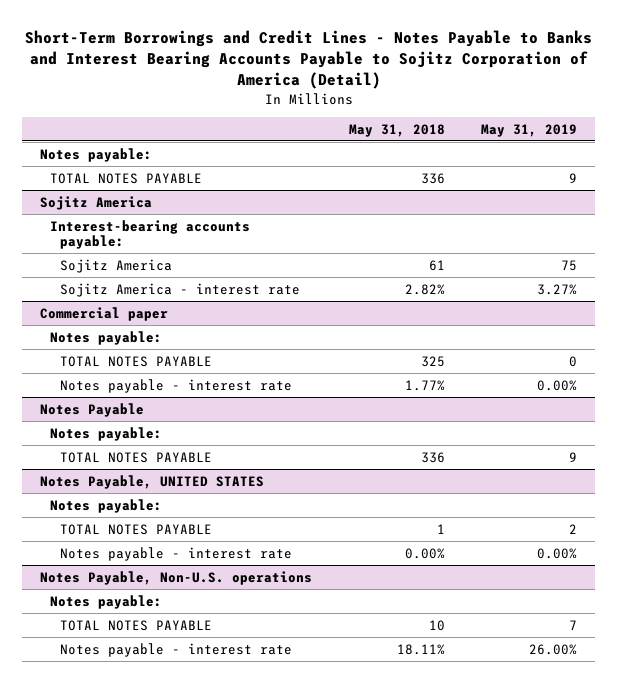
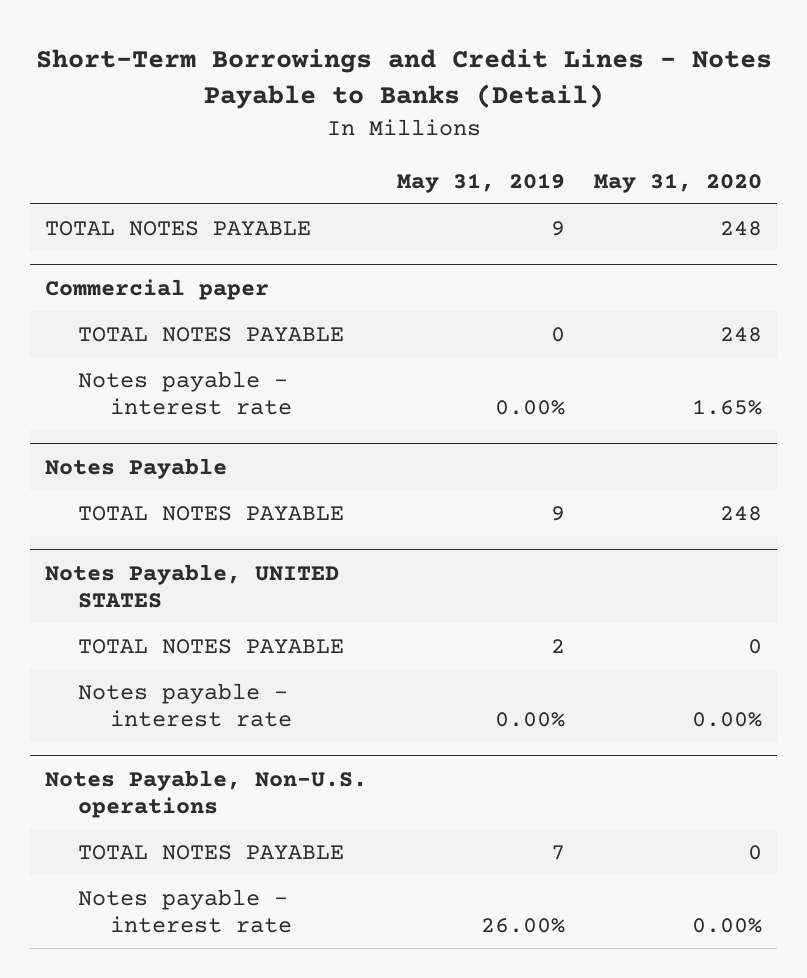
- Short-Term Borrowings and Credit Lines - Notes Payable to Banks and Interest Bearing Accounts Payable to Sojitz Corporation of America (Detail)
+ Short-Term Borrowings and Credit Lines - Notes Payable to Banks (Detail)
- | May 31, 2018 | May 31, 2019
+ | May 31, 2019 | May 31, 2020
- Notes payable:
- Sojitz America
- Interest-bearing accounts payable:
- Sojitz America | 61 | 75
- Sojitz America - interest rate | 2.82% | 3.27%
@ Commercial paper
- Notes payable:
@ Notes Payable
- Notes payable:
@ Notes Payable, UNITED STATES
- Notes payable:
@ Notes Payable, Non-U.S. operations
- Notes payable:

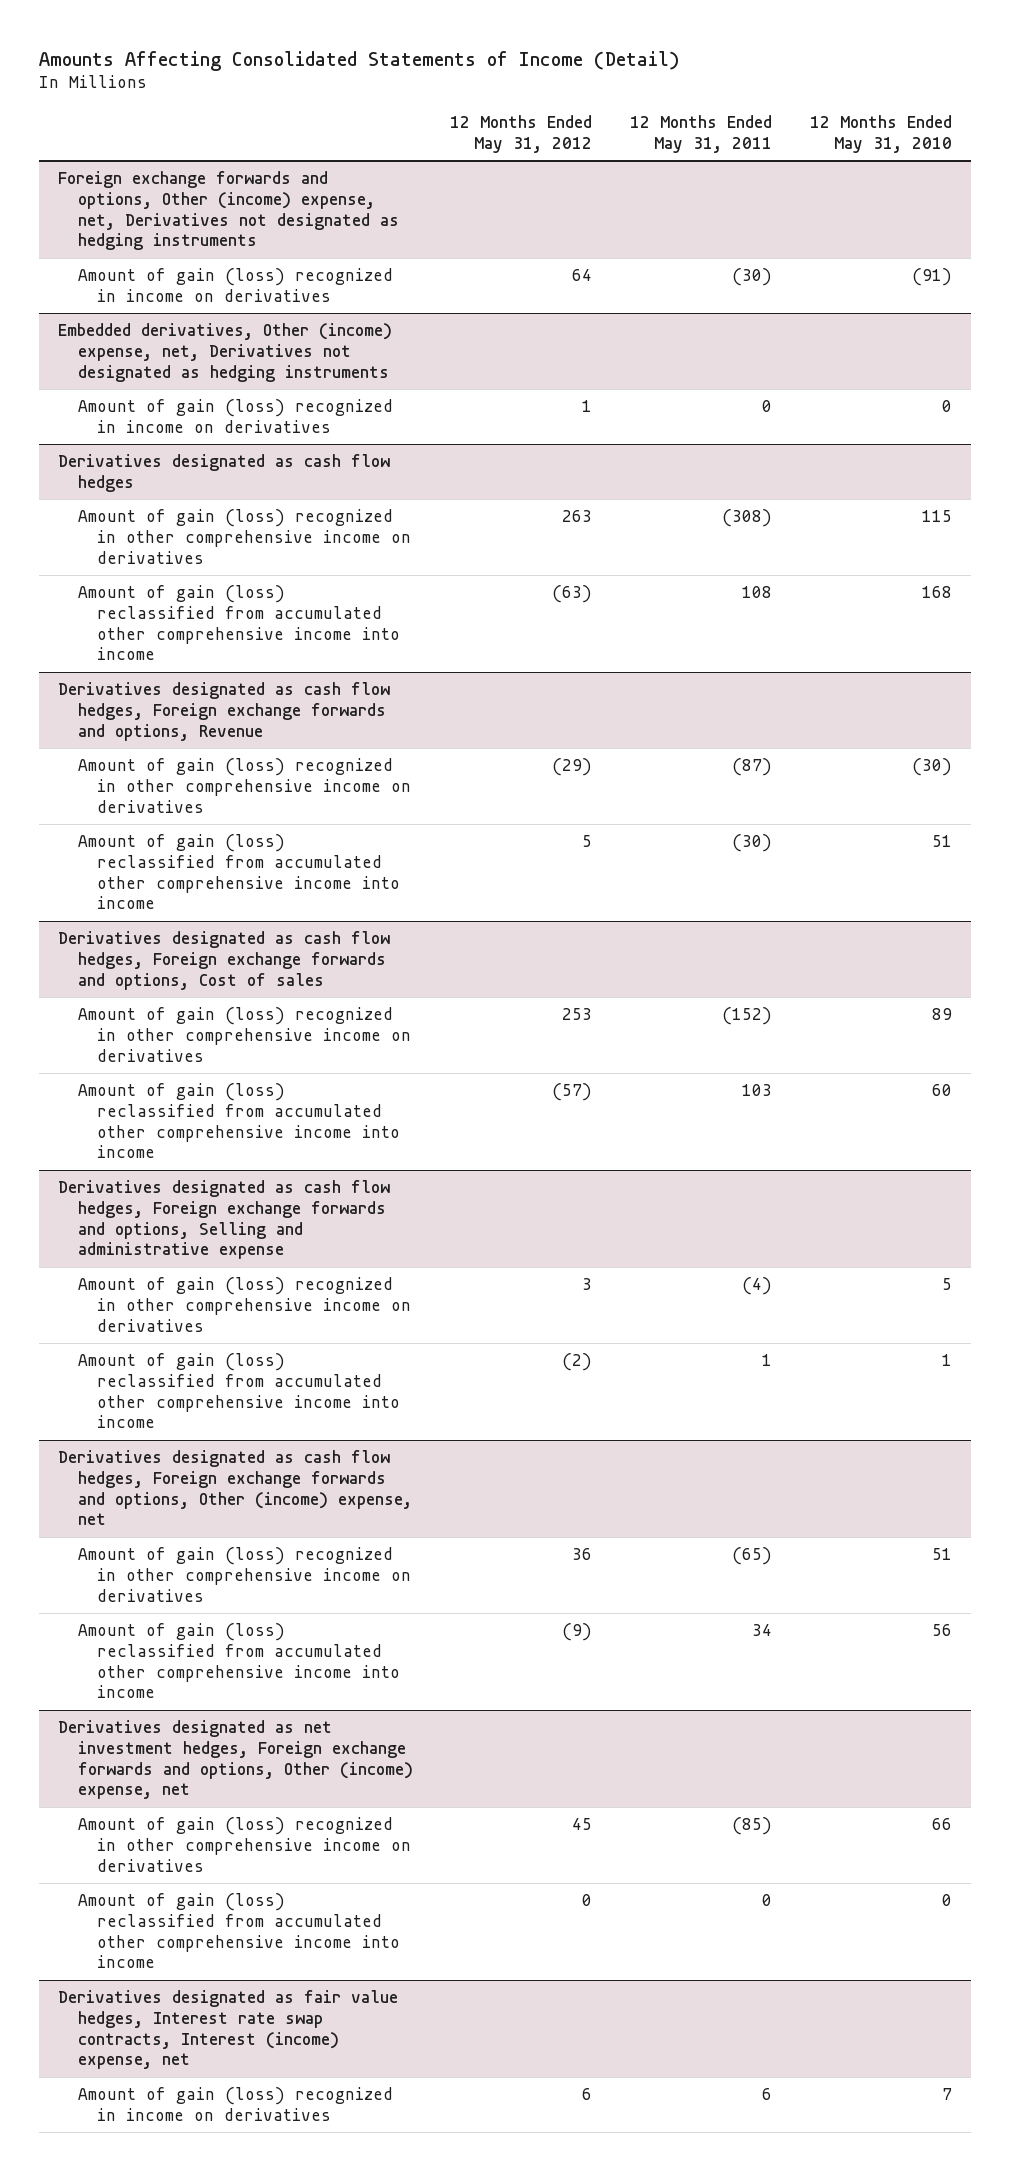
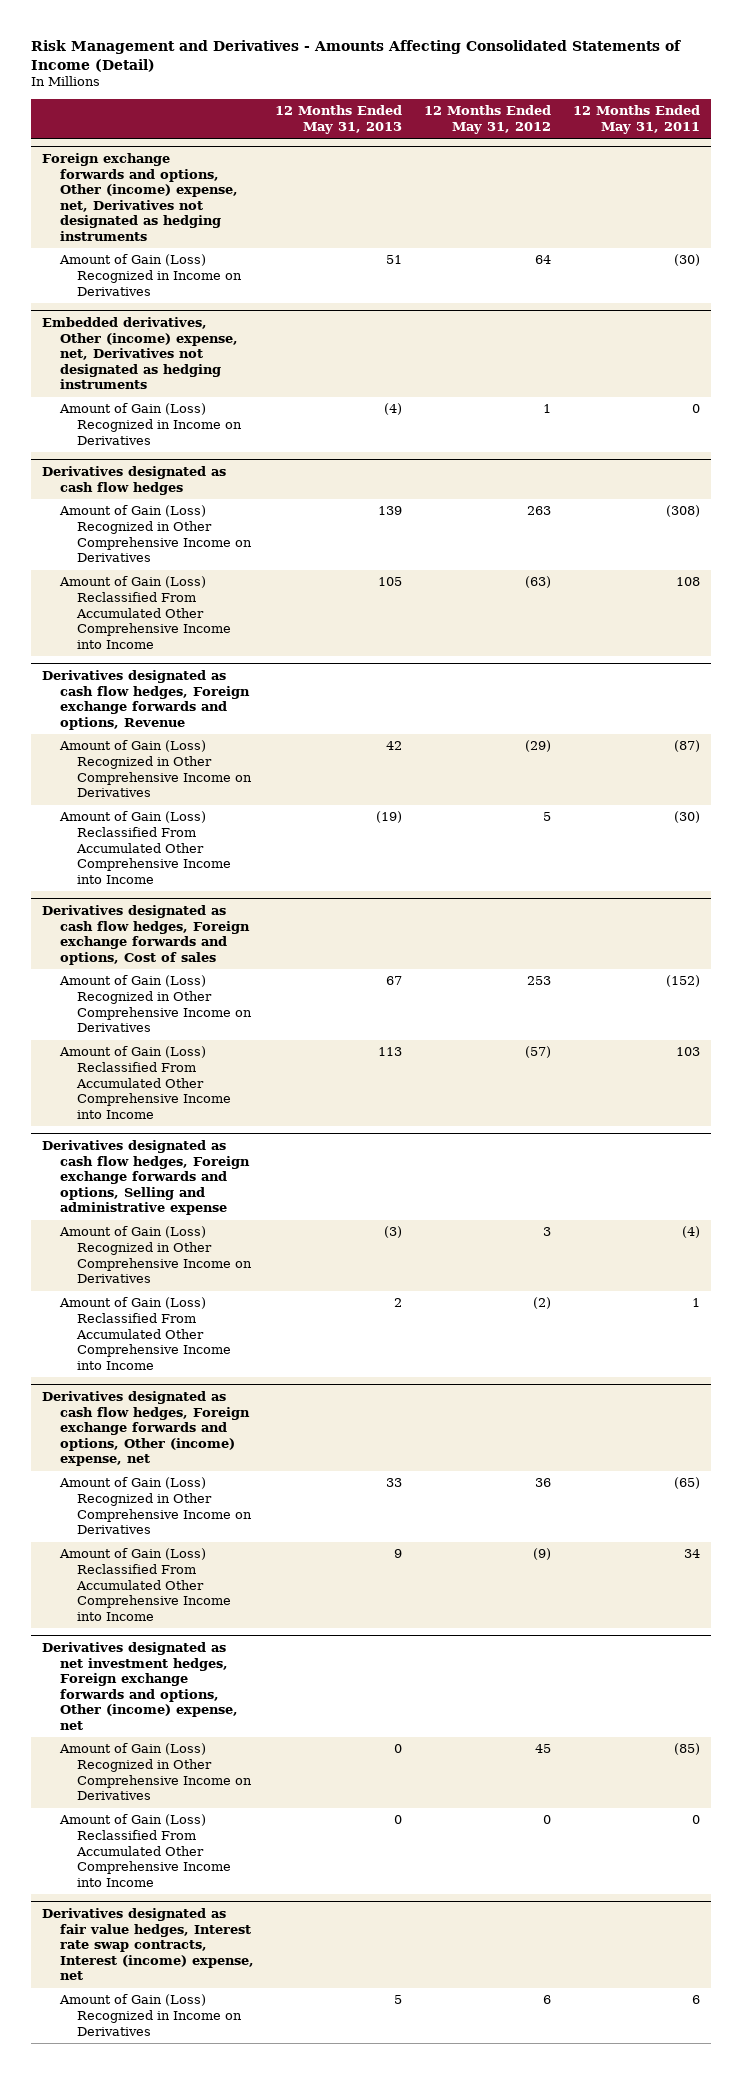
- Amounts Affecting Consolidated Statements of Income (Detail)
+ Risk Management and Derivatives - Amounts Affecting Consolidated Statements of Income (Detail)
- | 12 Months Ended May 31, 2012 | 12 Months Ended May 31, 2011 | 12 Months Ended May 31, 2010
+ | 12 Months Ended May 31, 2013 | 12 Months Ended May 31, 2012 | 12 Months Ended May 31, 2011
@ Foreign exchange forwards and options, Other (income) expense, net, Derivatives not designated as hedging instruments
- Amount of gain (loss) recognized in income on derivatives | 64 | (30) | (91)
+ Amount of Gain (Loss) Recognized in Income on Derivatives | 51 | 64 | (30)
@ Embedded derivatives, Other (income) expense, net, Derivatives not designated as hedging instruments
- Amount of gain (loss) recognized in income on derivatives | 1 | 0 | 0
+ Amount of Gain (Loss) Recognized in Income on Derivatives | (4) | 1 | 0
@ Derivatives designated as cash flow hedges
- Amount of gain (loss) recognized in other comprehensive income on derivatives | 263 | (308) | 115
- Amount of gain (loss) reclassified from accumulated other comprehensive income into income | (63) | 108 | 168
+ Amount of Gain (Loss) Recognized in Other Comprehensive Income on Derivatives | 139 | 263 | (308)
+ Amount of Gain (Loss) Reclassified From Accumulated Other Comprehensive Income into Income | 105 | (63) | 108
@ Derivatives designated as cash flow hedges, Foreign exchange forwards and options, Revenue
- Amount of gain (loss) recognized in other comprehensive income on derivatives | (29) | (87) | (30)
- Amount of gain (loss) reclassified from accumulated other comprehensive income into income | 5 | (30) | 51
+ Amount of Gain (Loss) Recognized in Other Comprehensive Income on Derivatives | 42 | (29) | (87)
+ Amount of Gain (Loss) Reclassified From Accumulated Other Comprehensive Income into Income | (19) | 5 | (30)
@ Derivatives designated as cash flow hedges, Foreign exchange forwards and options, Cost of sales
- Amount of gain (loss) recognized in other comprehensive income on derivatives | 253 | (152) | 89
- Amount of gain (loss) reclassified from accumulated other comprehensive income into income | (57) | 103 | 60
+ Amount of Gain (Loss) Recognized in Other Comprehensive Income on Derivatives | 67 | 253 | (152)
+ Amount of Gain (Loss) Reclassified From Accumulated Other Comprehensive Income into Income | 113 | (57) | 103
@ Derivatives designated as cash flow hedges, Foreign exchange forwards and options, Selling and administrative expense
- Amount of gain (loss) recognized in other comprehensive income on derivatives | 3 | (4) | 5
- Amount of gain (loss) reclassified from accumulated other comprehensive income into income | (2) | 1 | 1
+ Amount of Gain (Loss) Recognized in Other Comprehensive Income on Derivatives | (3) | 3 | (4)
+ Amount of Gain (Loss) Reclassified From Accumulated Other Comprehensive Income into Income | 2 | (2) | 1
@ Derivatives designated as cash flow hedges, Foreign exchange forwards and options, Other (income) expense, net
- Amount of gain (loss) recognized in other comprehensive income on derivatives | 36 | (65) | 51
- Amount of gain (loss) reclassified from accumulated other comprehensive income into income | (9) | 34 | 56
+ Amount of Gain (Loss) Recognized in Other Comprehensive Income on Derivatives | 33 | 36 | (65)
+ Amount of Gain (Loss) Reclassified From Accumulated Other Comprehensive Income into Income | 9 | (9) | 34
@ Derivatives designated as net investment hedges, Foreign exchange forwards and options, Other (income) expense, net
- Amount of gain (loss) recognized in other comprehensive income on derivatives | 45 | (85) | 66
- Amount of gain (loss) reclassified from accumulated other comprehensive income into income | 0 | 0 | 0
+ Amount of Gain (Loss) Recognized in Other Comprehensive Income on Derivatives | 0 | 45 | (85)
+ Amount of Gain (Loss) Reclassified From Accumulated Other Comprehensive Income into Income | 0 | 0 | 0
@ Derivatives designated as fair value hedges, Interest rate swap contracts, Interest (income) expense, net
- Amount of gain (loss) recognized in income on derivatives | 6 | 6 | 7
+ Amount of Gain (Loss) Recognized in Income on Derivatives | 5 | 6 | 6

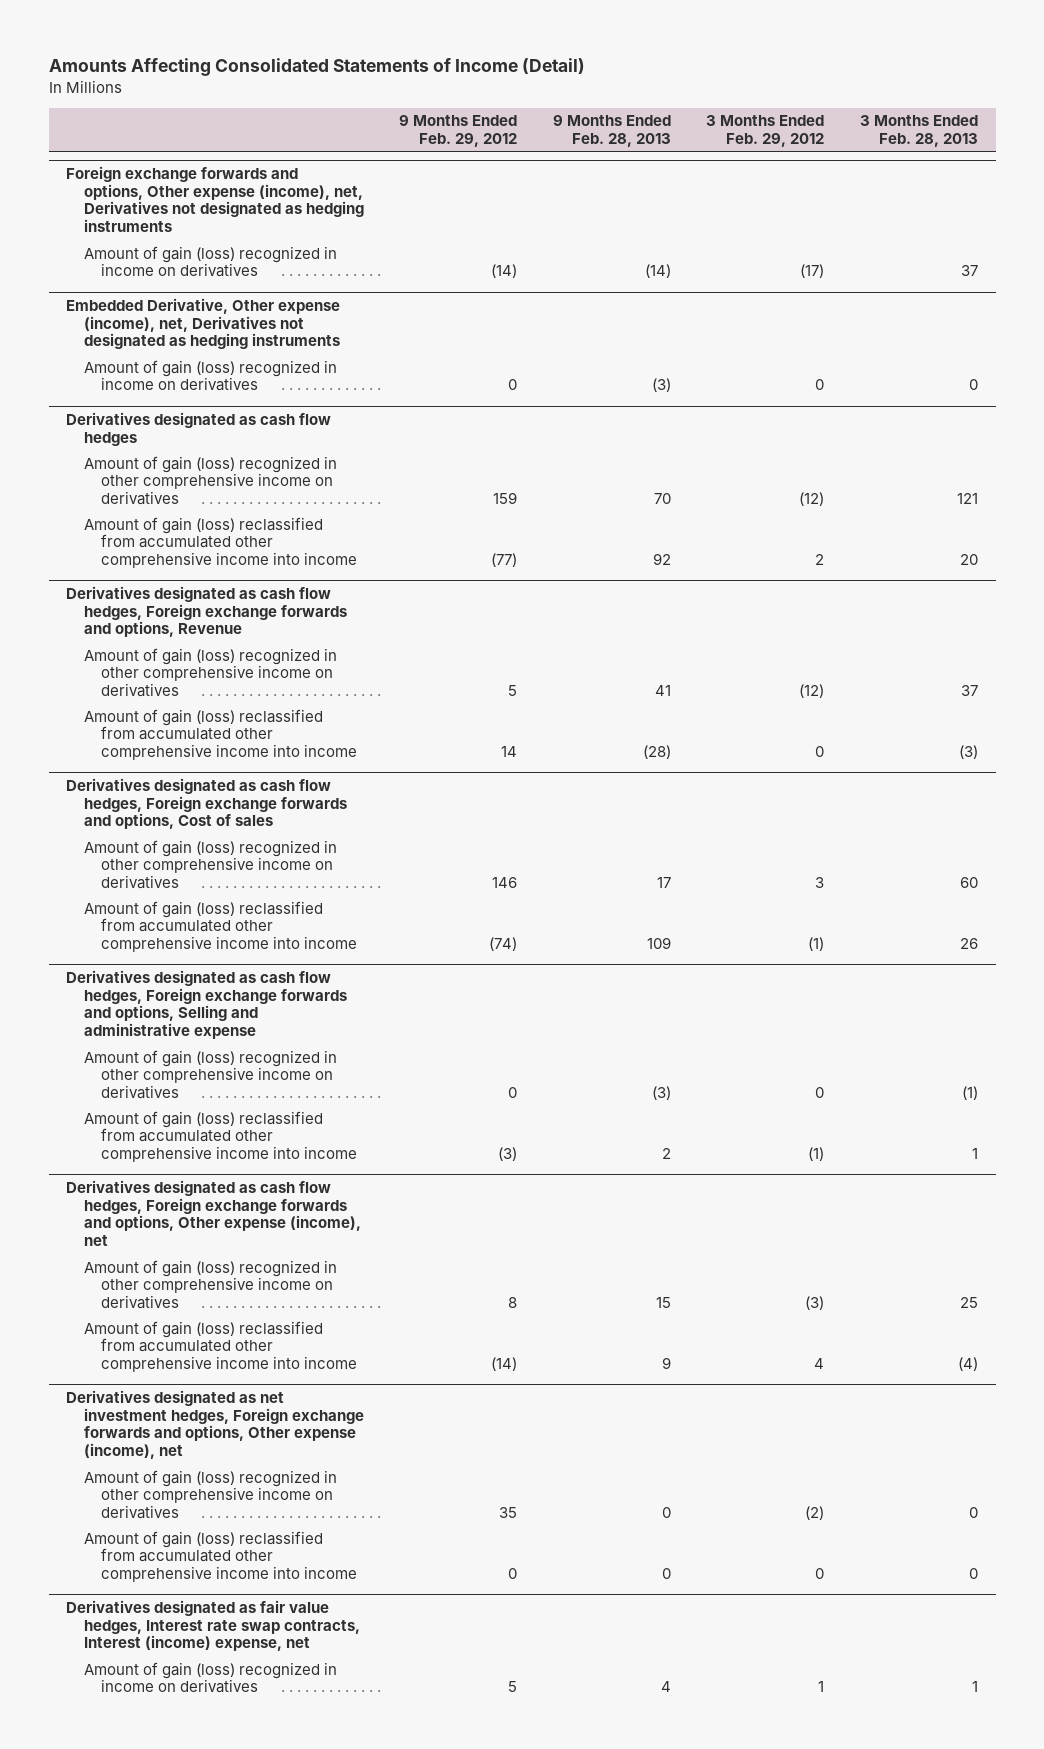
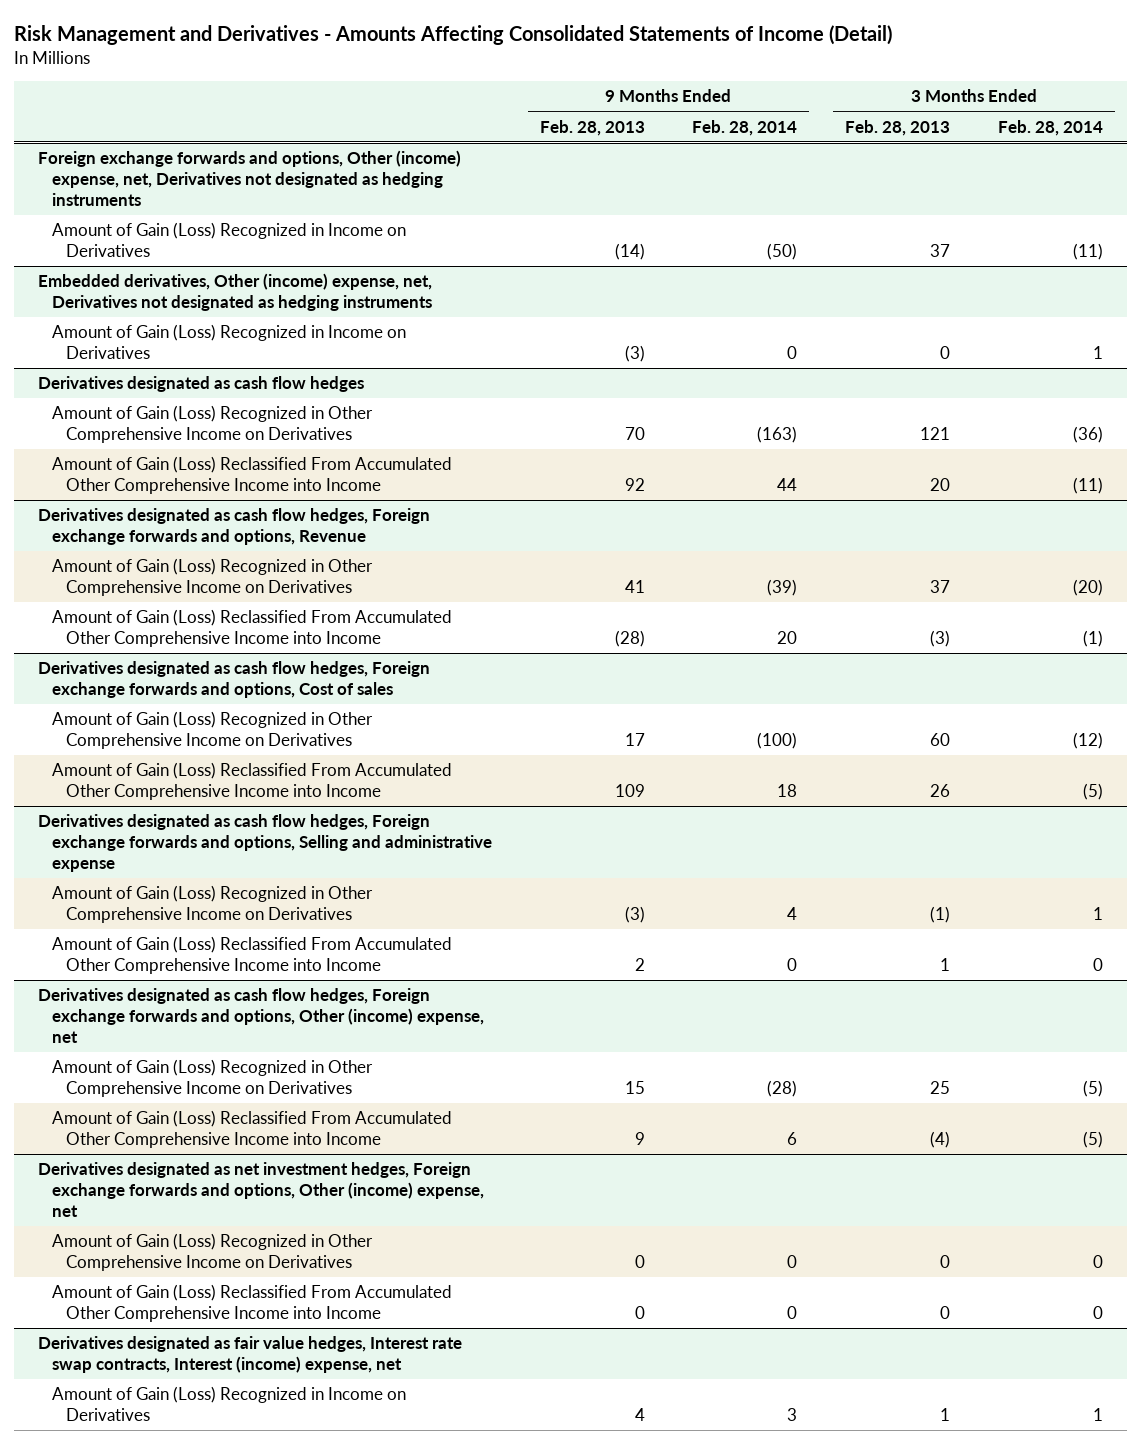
- Amounts Affecting Consolidated Statements of Income (Detail)
+ Risk Management and Derivatives - Amounts Affecting Consolidated Statements of Income (Detail)
- | 9 Months Ended Feb. 29, 2012 | 9 Months Ended Feb. 28, 2013 | 3 Months Ended Feb. 29, 2012 | 3 Months Ended Feb. 28, 2013
+ | 9 Months Ended Feb. 28, 2013 | 9 Months Ended Feb. 28, 2014 | 3 Months Ended Feb. 28, 2013 | 3 Months Ended Feb. 28, 2014
- Foreign exchange forwards and options, Other expense (income), net, Derivatives not designated as hedging instruments
- Amount of gain (loss) recognized in income on derivatives | (14) | (14) | (17) | 37
- Embedded Derivative, Other expense (income), net, Derivatives not designated as hedging instruments
- Amount of gain (loss) recognized in income on derivatives | 0 | (3) | 0 | 0
+ Foreign exchange forwards and options, Other (income) expense, net, Derivatives not designated as hedging instruments
+ Amount of Gain (Loss) Recognized in Income on Derivatives | (14) | (50) | 37 | (11)
+ Embedded derivatives, Other (income) expense, net, Derivatives not designated as hedging instruments
+ Amount of Gain (Loss) Recognized in Income on Derivatives | (3) | 0 | 0 | 1
@ Derivatives designated as cash flow hedges
- Amount of gain (loss) recognized in other comprehensive income on derivatives | 159 | 70 | (12) | 121
- Amount of gain (loss) reclassified from accumulated other comprehensive income into income | (77) | 92 | 2 | 20
+ Amount of Gain (Loss) Recognized in Other Comprehensive Income on Derivatives | 70 | (163) | 121 | (36)
+ Amount of Gain (Loss) Reclassified From Accumulated Other Comprehensive Income into Income | 92 | 44 | 20 | (11)
@ Derivatives designated as cash flow hedges, Foreign exchange forwards and options, Revenue
- Amount of gain (loss) recognized in other comprehensive income on derivatives | 5 | 41 | (12) | 37
- Amount of gain (loss) reclassified from accumulated other comprehensive income into income | 14 | (28) | 0 | (3)
+ Amount of Gain (Loss) Recognized in Other Comprehensive Income on Derivatives | 41 | (39) | 37 | (20)
+ Amount of Gain (Loss) Reclassified From Accumulated Other Comprehensive Income into Income | (28) | 20 | (3) | (1)
@ Derivatives designated as cash flow hedges, Foreign exchange forwards and options, Cost of sales
- Amount of gain (loss) recognized in other comprehensive income on derivatives | 146 | 17 | 3 | 60
- Amount of gain (loss) reclassified from accumulated other comprehensive income into income | (74) | 109 | (1) | 26
+ Amount of Gain (Loss) Recognized in Other Comprehensive Income on Derivatives | 17 | (100) | 60 | (12)
+ Amount of Gain (Loss) Reclassified From Accumulated Other Comprehensive Income into Income | 109 | 18 | 26 | (5)
@ Derivatives designated as cash flow hedges, Foreign exchange forwards and options, Selling and administrative expense
- Amount of gain (loss) recognized in other comprehensive income on derivatives | 0 | (3) | 0 | (1)
- Amount of gain (loss) reclassified from accumulated other comprehensive income into income | (3) | 2 | (1) | 1
- Derivatives designated as cash flow hedges, Foreign exchange forwards and options, Other expense (income), net
- Amount of gain (loss) recognized in other comprehensive income on derivatives | 8 | 15 | (3) | 25
- Amount of gain (loss) reclassified from accumulated other comprehensive income into income | (14) | 9 | 4 | (4)
- Derivatives designated as net investment hedges, Foreign exchange forwards and options, Other expense (income), net
- Amount of gain (loss) recognized in other comprehensive income on derivatives | 35 | 0 | (2) | 0
- Amount of gain (loss) reclassified from accumulated other comprehensive income into income | 0 | 0 | 0 | 0
@ Derivatives designated as cash flow hedges, Foreign exchange forwards and options, Selling and administrative expense
+ Amount of Gain (Loss) Recognized in Other Comprehensive Income on Derivatives | (3) | 4 | (1) | 1
+ Amount of Gain (Loss) Reclassified From Accumulated Other Comprehensive Income into Income | 2 | 0 | 1 | 0
+ Derivatives designated as cash flow hedges, Foreign exchange forwards and options, Other (income) expense, net
+ Amount of Gain (Loss) Recognized in Other Comprehensive Income on Derivatives | 15 | (28) | 25 | (5)
+ Amount of Gain (Loss) Reclassified From Accumulated Other Comprehensive Income into Income | 9 | 6 | (4) | (5)
+ Derivatives designated as net investment hedges, Foreign exchange forwards and options, Other (income) expense, net
+ Amount of Gain (Loss) Recognized in Other Comprehensive Income on Derivatives | 0 | 0 | 0 | 0
+ Amount of Gain (Loss) Reclassified From Accumulated Other Comprehensive Income into Income | 0 | 0 | 0 | 0
@ Derivatives designated as fair value hedges, Interest rate swap contracts, Interest (income) expense, net
- Amount of gain (loss) recognized in income on derivatives | 5 | 4 | 1 | 1
+ Amount of Gain (Loss) Recognized in Income on Derivatives | 4 | 3 | 1 | 1

